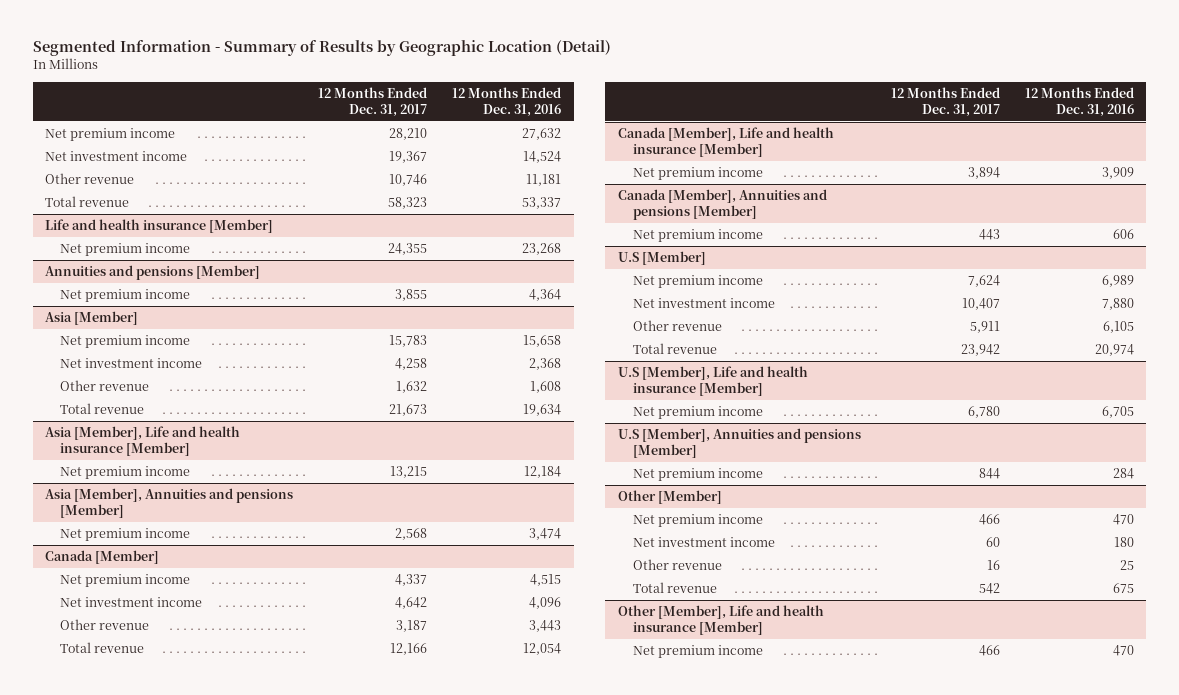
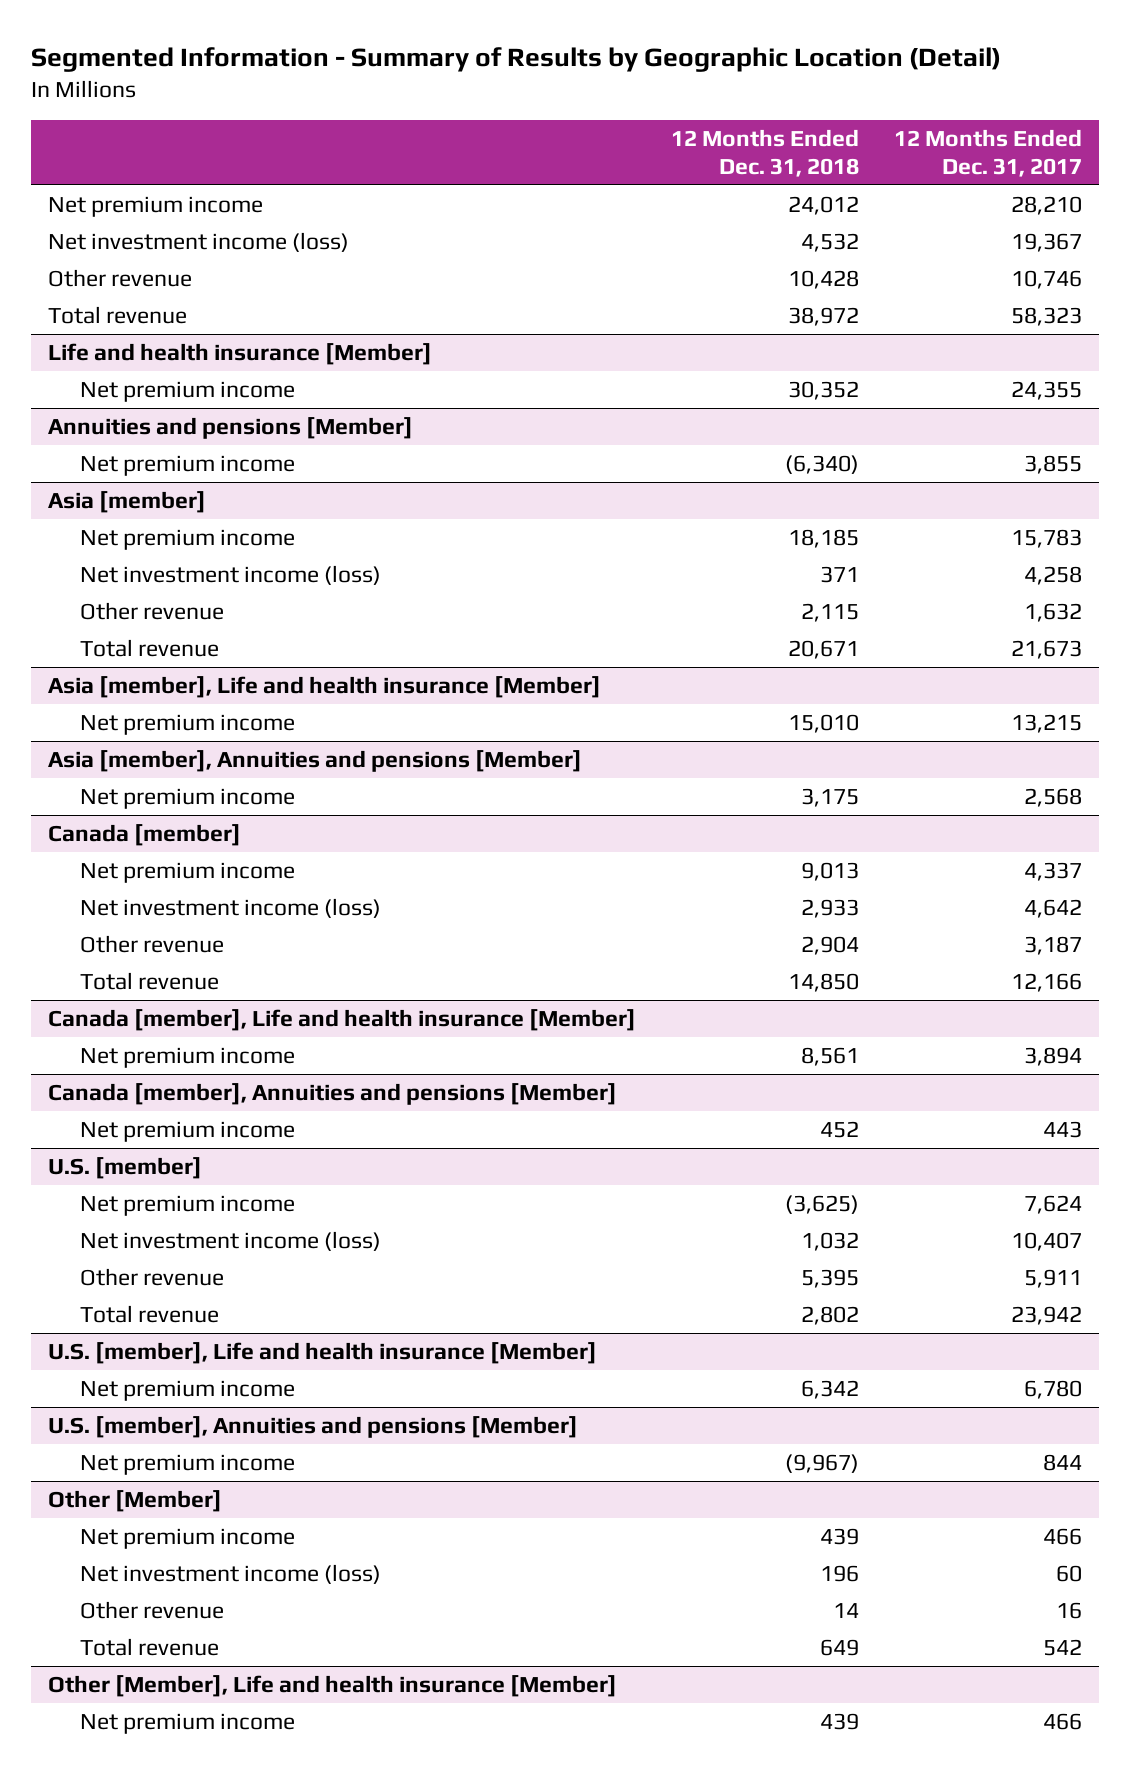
- | 12 Months Ended Dec. 31, 2017 | 12 Months Ended Dec. 31, 2016
+ | 12 Months Ended Dec. 31, 2018 | 12 Months Ended Dec. 31, 2017
- Net investment income | 19,367 | 14,524
+ Net investment income (loss) | 4,532 | 19,367
- Asia [Member]
+ Asia [member]
- Net investment income | 4,258 | 2,368
+ Net investment income (loss) | 371 | 4,258
- Asia [Member], Life and health insurance [Member]
+ Asia [member], Life and health insurance [Member]
- Asia [Member], Annuities and pensions [Member]
+ Asia [member], Annuities and pensions [Member]
- Canada [Member]
+ Canada [member]
- Net investment income | 4,642 | 4,096
+ Net investment income (loss) | 2,933 | 4,642
- Canada [Member], Life and health insurance [Member]
+ Canada [member], Life and health insurance [Member]
- Canada [Member], Annuities and pensions [Member]
+ Canada [member], Annuities and pensions [Member]
- U.S [Member]
+ U.S. [member]
- Net investment income | 10,407 | 7,880
+ Net investment income (loss) | 1,032 | 10,407
- U.S [Member], Life and health insurance [Member]
+ U.S. [member], Life and health insurance [Member]
- U.S [Member], Annuities and pensions [Member]
+ U.S. [member], Annuities and pensions [Member]
@ Other [Member]
- Net investment income | 60 | 180
+ Net investment income (loss) | 196 | 60

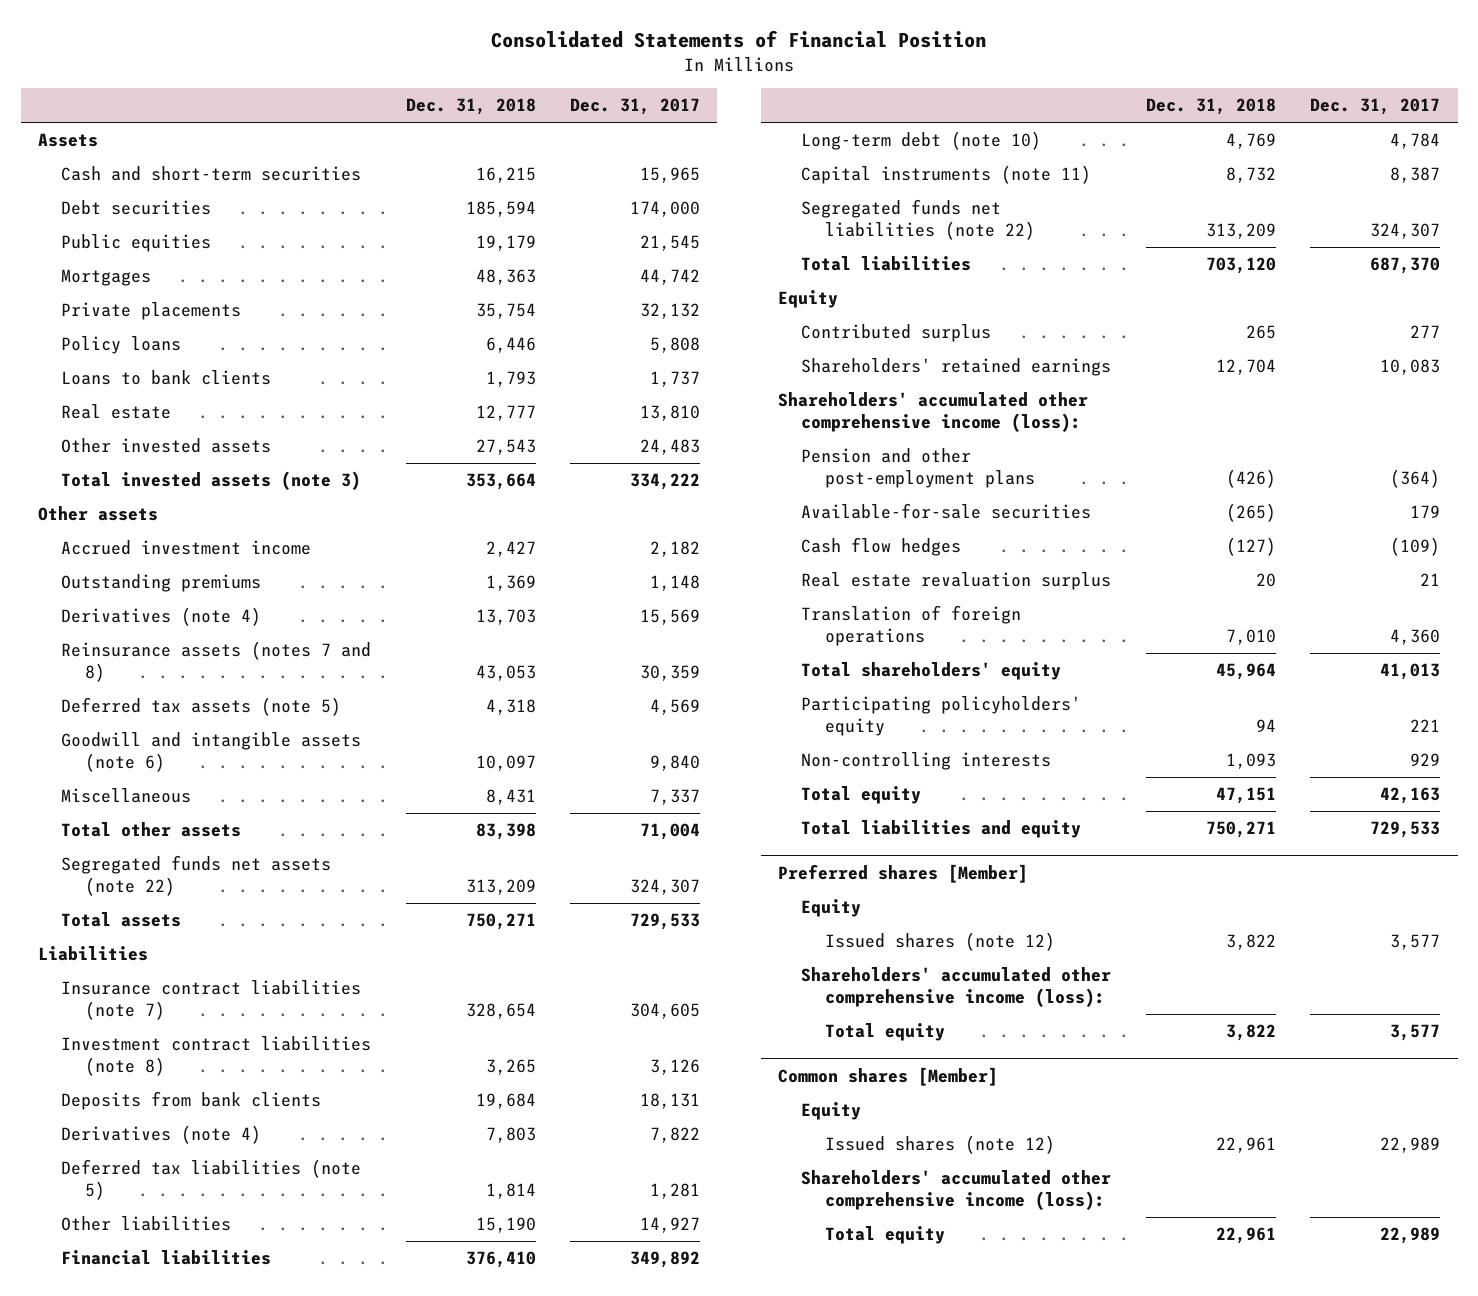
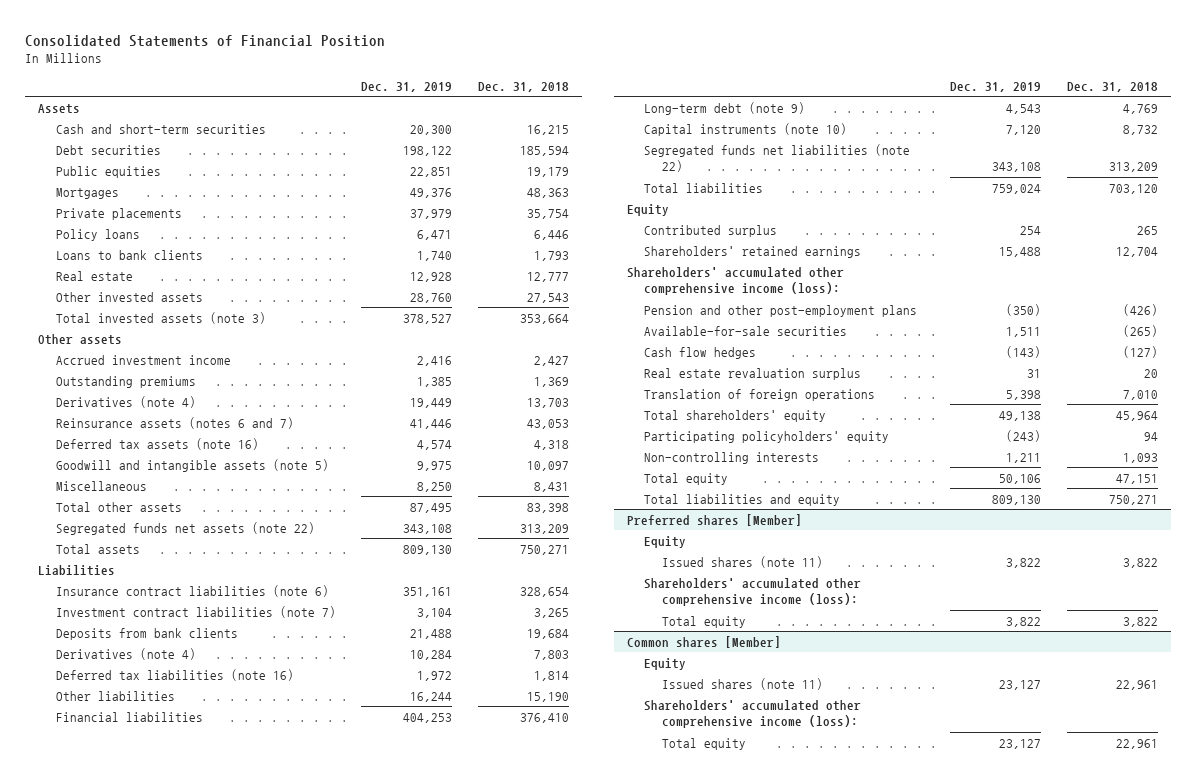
- | Dec. 31, 2018 | Dec. 31, 2017
+ | Dec. 31, 2019 | Dec. 31, 2018
- Reinsurance assets (notes 7 and 8) | 43,053 | 30,359
- Deferred tax assets (note 5) | 4,318 | 4,569
- Goodwill and intangible assets (note 6) | 10,097 | 9,840
+ Reinsurance assets (notes 6 and 7) | 41,446 | 43,053
+ Deferred tax assets (note 16) | 4,574 | 4,318
+ Goodwill and intangible assets (note 5) | 9,975 | 10,097
- Insurance contract liabilities (note 7) | 328,654 | 304,605
- Investment contract liabilities (note 8) | 3,265 | 3,126
+ Insurance contract liabilities (note 6) | 351,161 | 328,654
+ Investment contract liabilities (note 7) | 3,104 | 3,265
- Deferred tax liabilities (note 5) | 1,814 | 1,281
+ Deferred tax liabilities (note 16) | 1,972 | 1,814
- Long-term debt (note 10) | 4,769 | 4,784
- Capital instruments (note 11) | 8,732 | 8,387
+ Long-term debt (note 9) | 4,543 | 4,769
+ Capital instruments (note 10) | 7,120 | 8,732
@ Preferred shares [Member]
- Issued shares (note 12) | 3,822 | 3,577
+ Issued shares (note 11) | 3,822 | 3,822
@ Common shares [Member]
- Issued shares (note 12) | 22,961 | 22,989
+ Issued shares (note 11) | 23,127 | 22,961

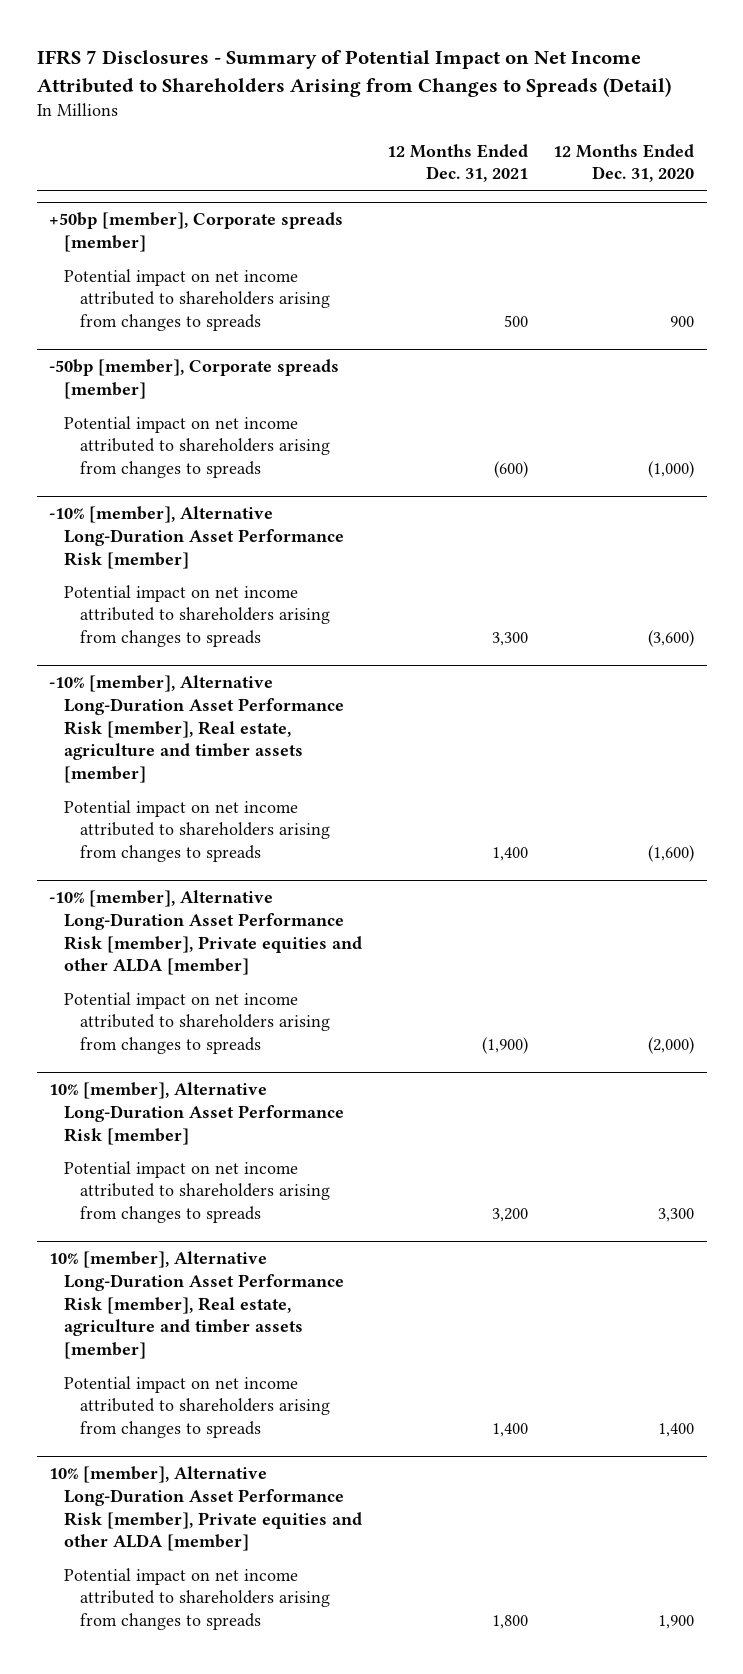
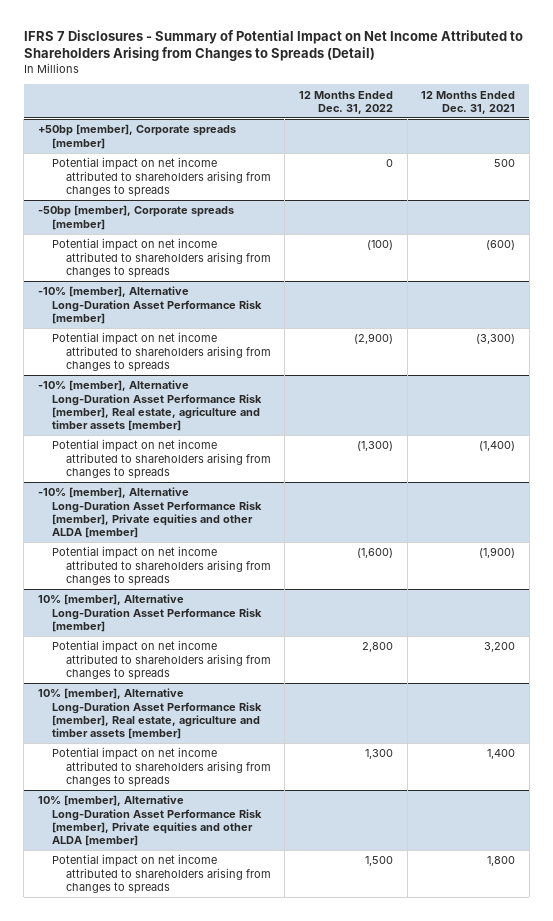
- | 12 Months Ended Dec. 31, 2021 | 12 Months Ended Dec. 31, 2020
+ | 12 Months Ended Dec. 31, 2022 | 12 Months Ended Dec. 31, 2021
@ -10% [member], Alternative Long-Duration Asset Performance Risk [member]
- Potential impact on net income attributed to shareholders arising from changes to spreads | 3,300 | (3,600)
+ Potential impact on net income attributed to shareholders arising from changes to spreads | (2,900) | (3,300)
@ -10% [member], Alternative Long-Duration Asset Performance Risk [member], Real estate, agriculture and timber assets [member]
- Potential impact on net income attributed to shareholders arising from changes to spreads | 1,400 | (1,600)
+ Potential impact on net income attributed to shareholders arising from changes to spreads | (1,300) | (1,400)

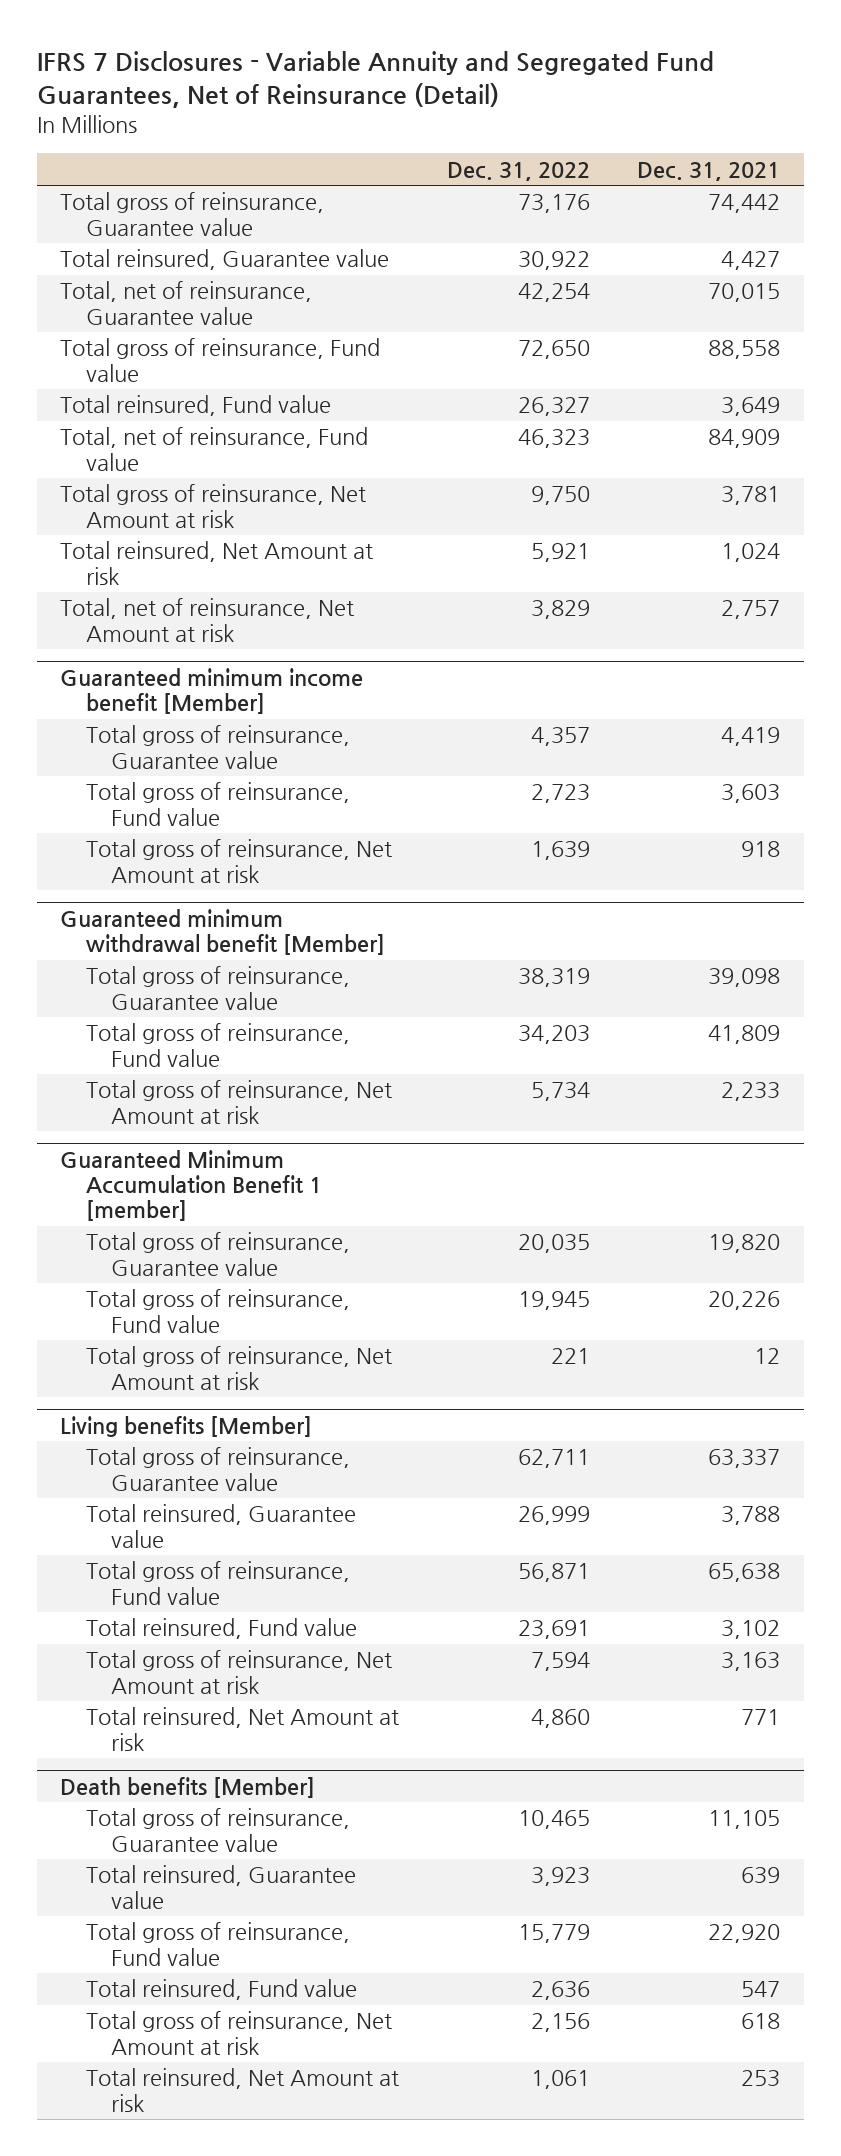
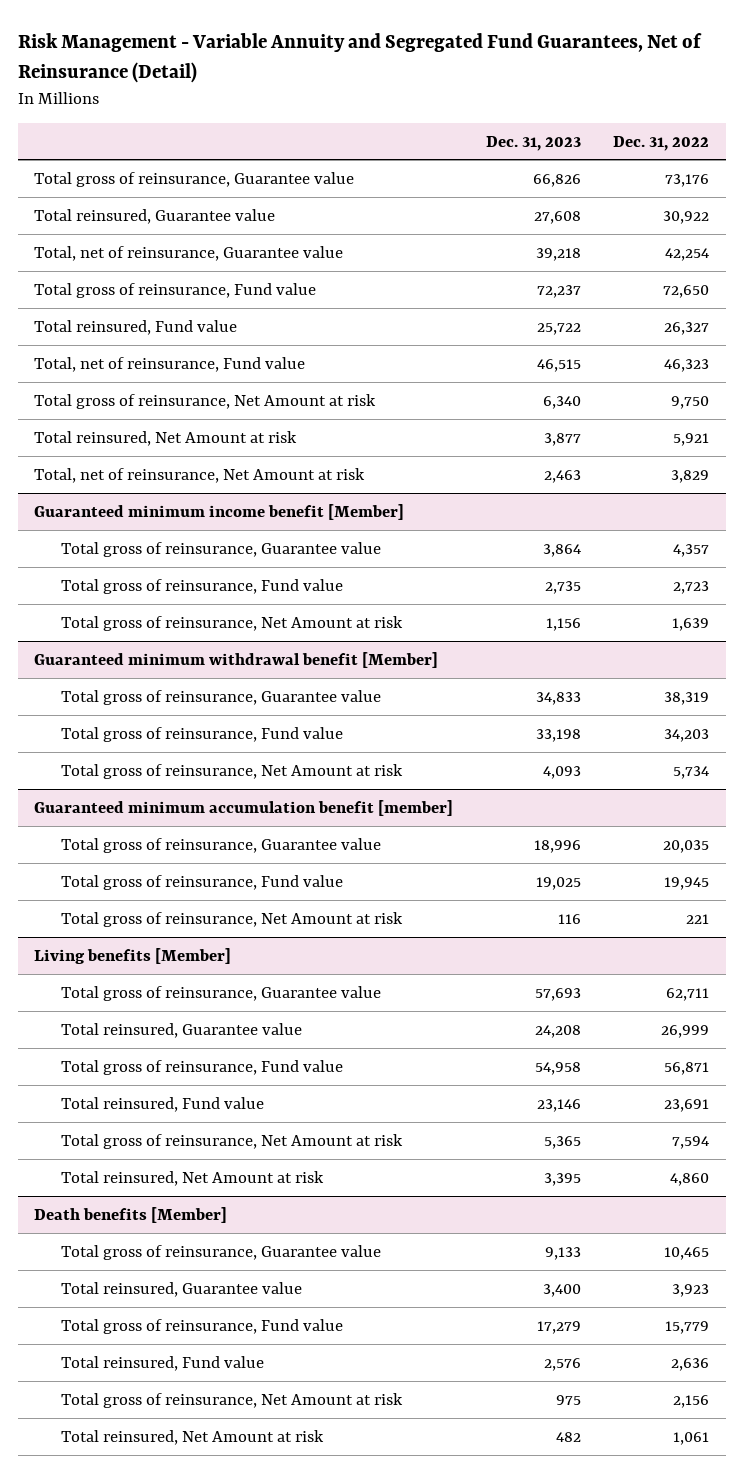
- IFRS 7 Disclosures - Variable Annuity and Segregated Fund Guarantees, Net of Reinsurance (Detail)
+ Risk Management - Variable Annuity and Segregated Fund Guarantees, Net of Reinsurance (Detail)
- | Dec. 31, 2022 | Dec. 31, 2021
+ | Dec. 31, 2023 | Dec. 31, 2022
- Guaranteed Minimum Accumulation Benefit 1 [member]
+ Guaranteed minimum accumulation benefit [member]

